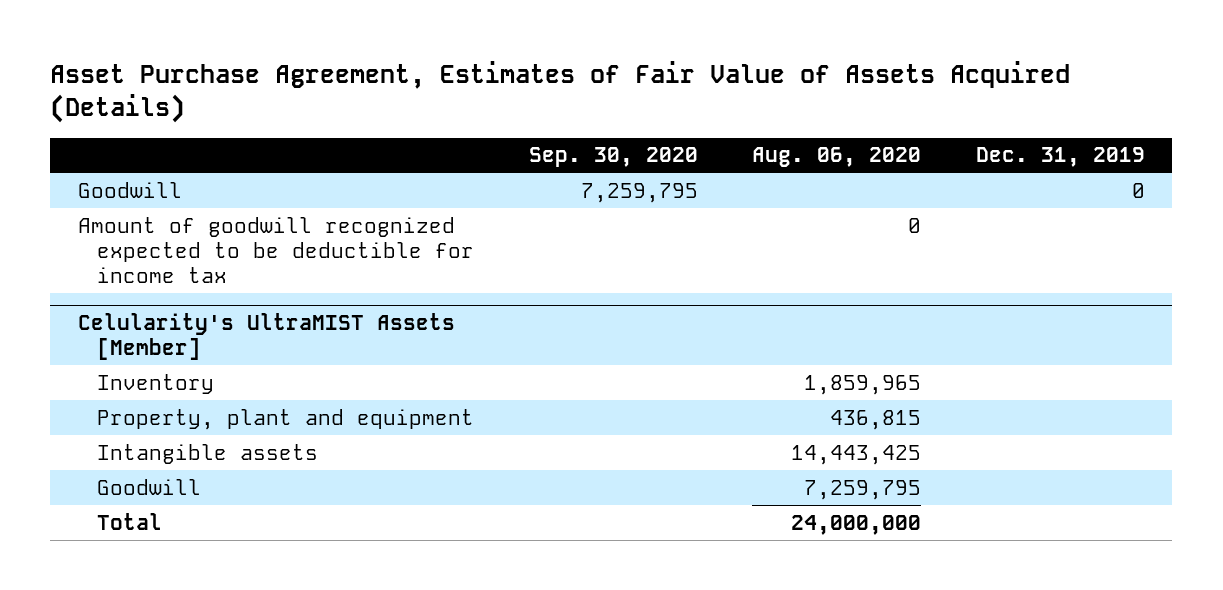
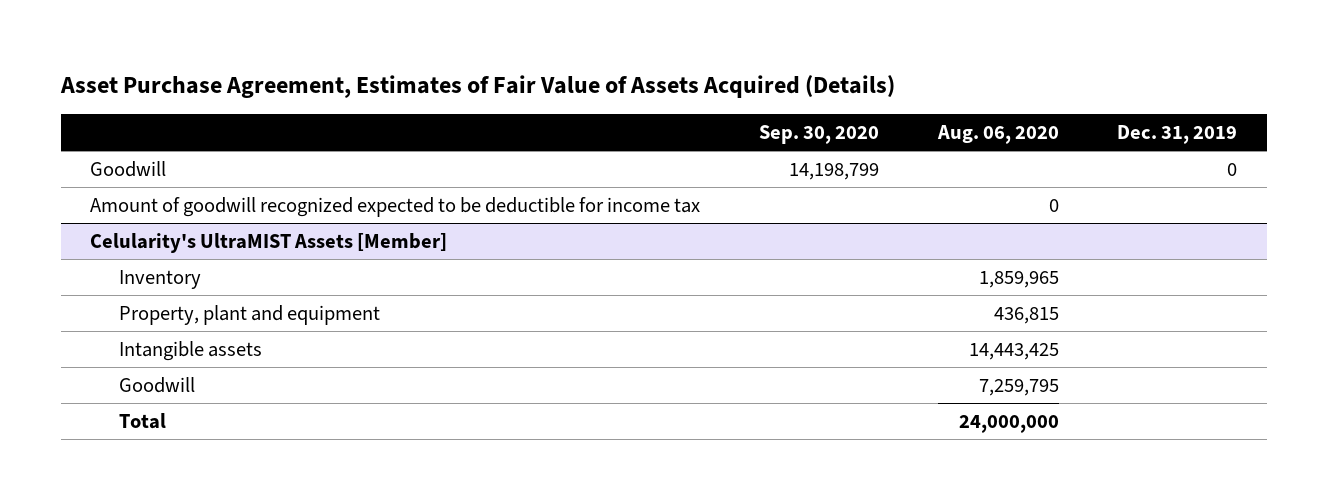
- Goodwill | 7,259,795 | | 0
+ Goodwill | 14,198,799 | | 0

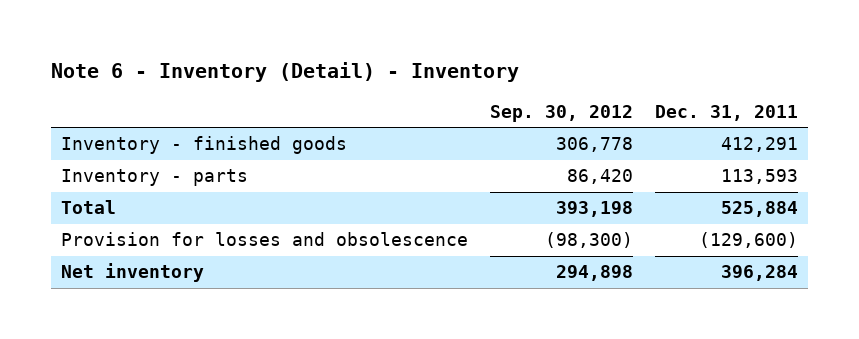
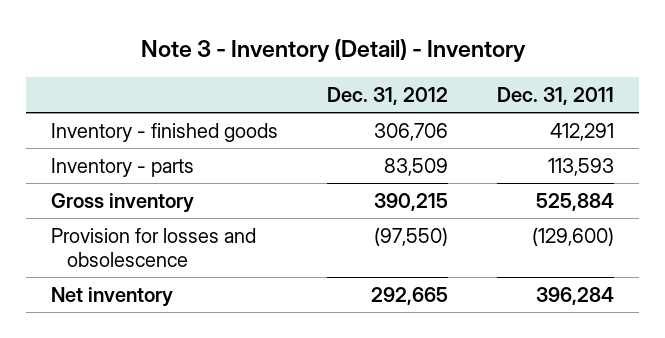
- Note 6 - Inventory (Detail) - Inventory
+ Note 3 - Inventory (Detail) - Inventory
- | Sep. 30, 2012 | Dec. 31, 2011
+ | Dec. 31, 2012 | Dec. 31, 2011
- Total | 393,198 | 525,884
+ Gross inventory | 390,215 | 525,884

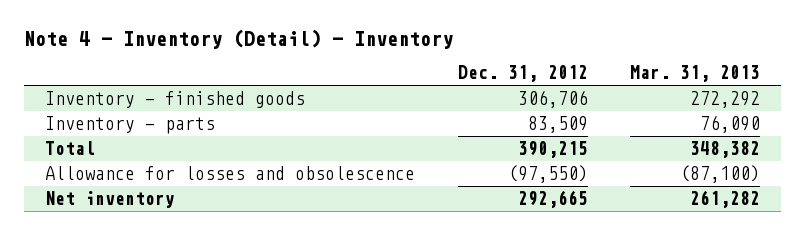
- Note 3 - Inventory (Detail) - Inventory
+ Note 4 - Inventory (Detail) - Inventory
- | Dec. 31, 2012 | Dec. 31, 2011
+ | Dec. 31, 2012 | Mar. 31, 2013
- Gross inventory | 390,215 | 525,884
- Provision for losses and obsolescence | (97,550) | (129,600)
+ Total | 390,215 | 348,382
+ Allowance for losses and obsolescence | (97,550) | (87,100)

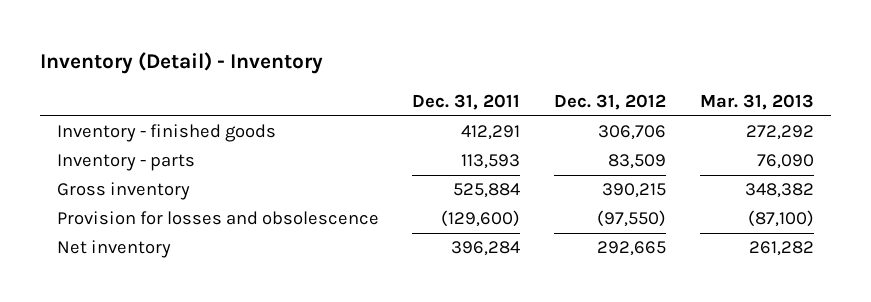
- Note 4 - Inventory (Detail) - Inventory
+ Inventory (Detail) - Inventory
- | Dec. 31, 2012 | Mar. 31, 2013
+ | Dec. 31, 2011 | Dec. 31, 2012 | Mar. 31, 2013
- Total | 390,215 | 348,382
- Allowance for losses and obsolescence | (97,550) | (87,100)
+ Gross inventory | 525,884 | 390,215 | 348,382
+ Provision for losses and obsolescence | (129,600) | (97,550) | (87,100)

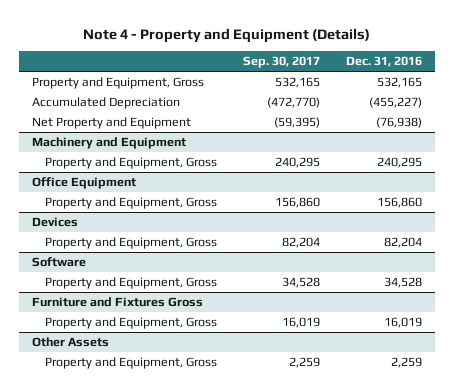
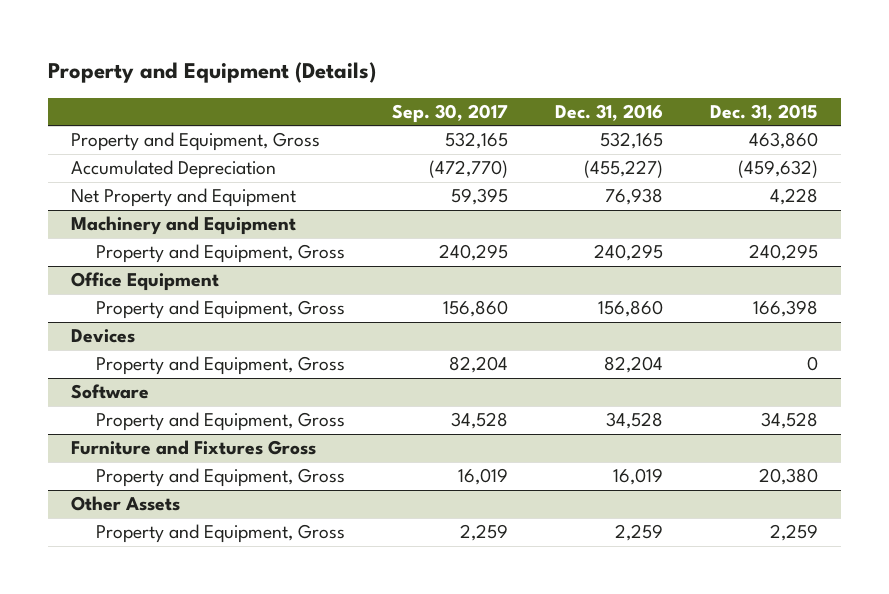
- Note 4 - Property and Equipment (Details)
+ Property and Equipment (Details)
- | Sep. 30, 2017 | Dec. 31, 2016
+ | Sep. 30, 2017 | Dec. 31, 2016 | Dec. 31, 2015
- Net Property and Equipment | (59,395) | (76,938)
+ Net Property and Equipment | 59,395 | 76,938 | 4,228

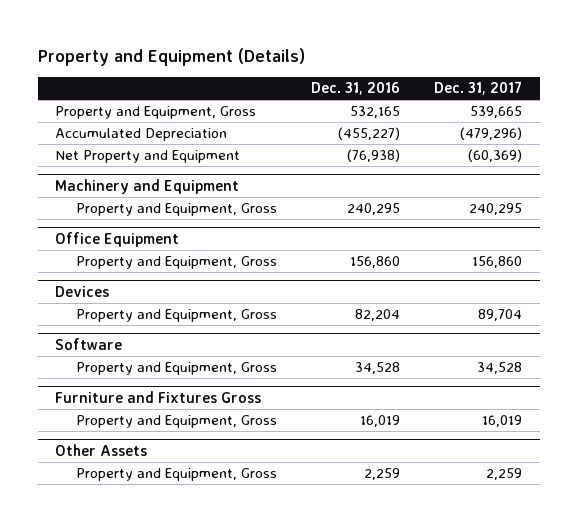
- | Sep. 30, 2017 | Dec. 31, 2016 | Dec. 31, 2015
+ | Dec. 31, 2016 | Dec. 31, 2017
- Net Property and Equipment | 59,395 | 76,938 | 4,228
+ Net Property and Equipment | (76,938) | (60,369)

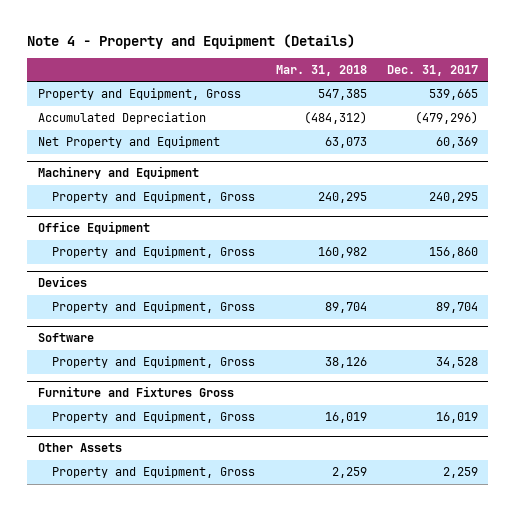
- Property and Equipment (Details)
+ Note 4 - Property and Equipment (Details)
- | Dec. 31, 2016 | Dec. 31, 2017
+ | Mar. 31, 2018 | Dec. 31, 2017
- Net Property and Equipment | (76,938) | (60,369)
+ Net Property and Equipment | 63,073 | 60,369

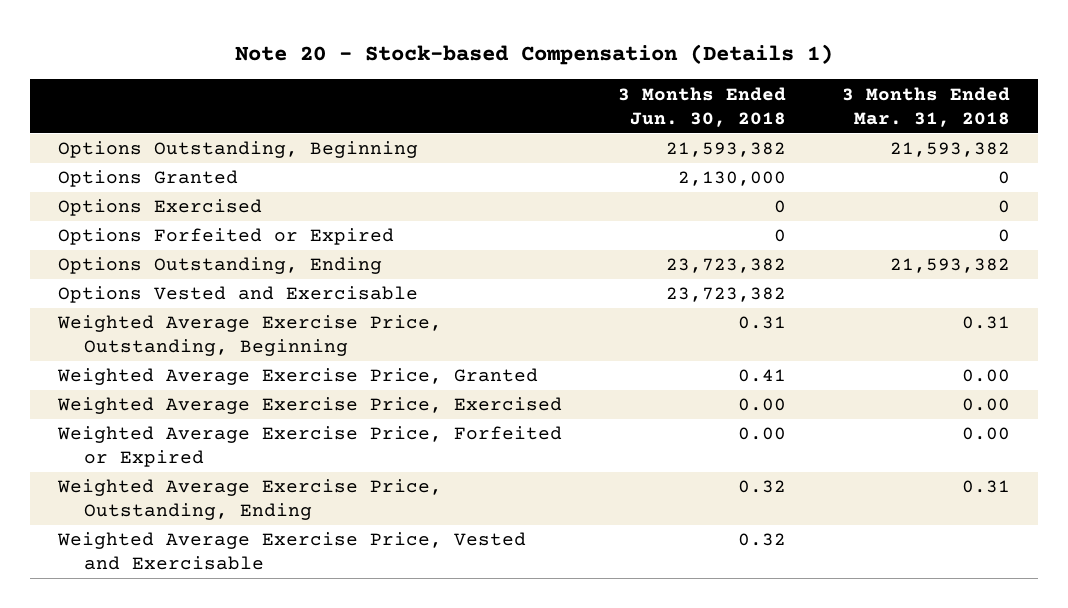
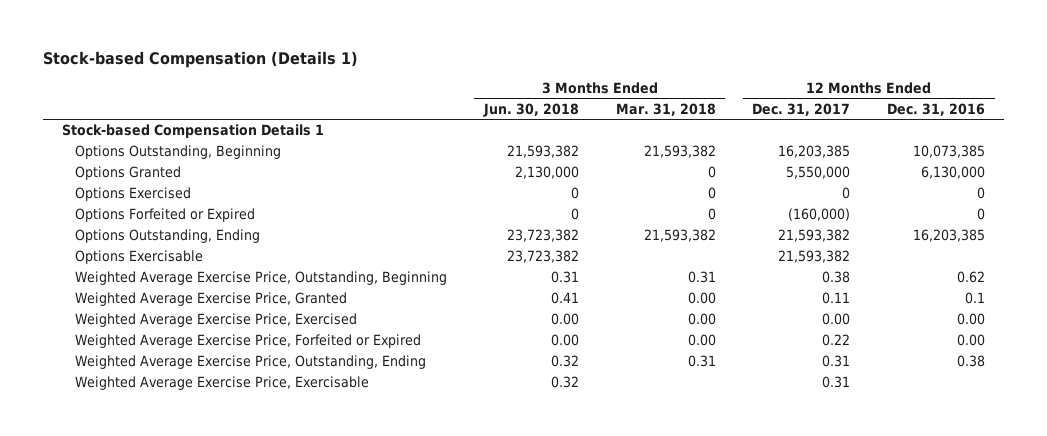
- Note 20 - Stock-based Compensation (Details 1)
+ Stock-based Compensation (Details 1)
- | 3 Months Ended Jun. 30, 2018 | 3 Months Ended Mar. 31, 2018
+ | 3 Months Ended Jun. 30, 2018 | 3 Months Ended Mar. 31, 2018 | 12 Months Ended Dec. 31, 2017 | 12 Months Ended Dec. 31, 2016
+ Stock-based Compensation Details 1
- Options Vested and Exercisable | 23,723,382 |
+ Options Exercisable | 23,723,382 | | 21,593,382 |
- Weighted Average Exercise Price, Vested and Exercisable | 0.32 |
+ Weighted Average Exercise Price, Exercisable | 0.32 | | 0.31 |

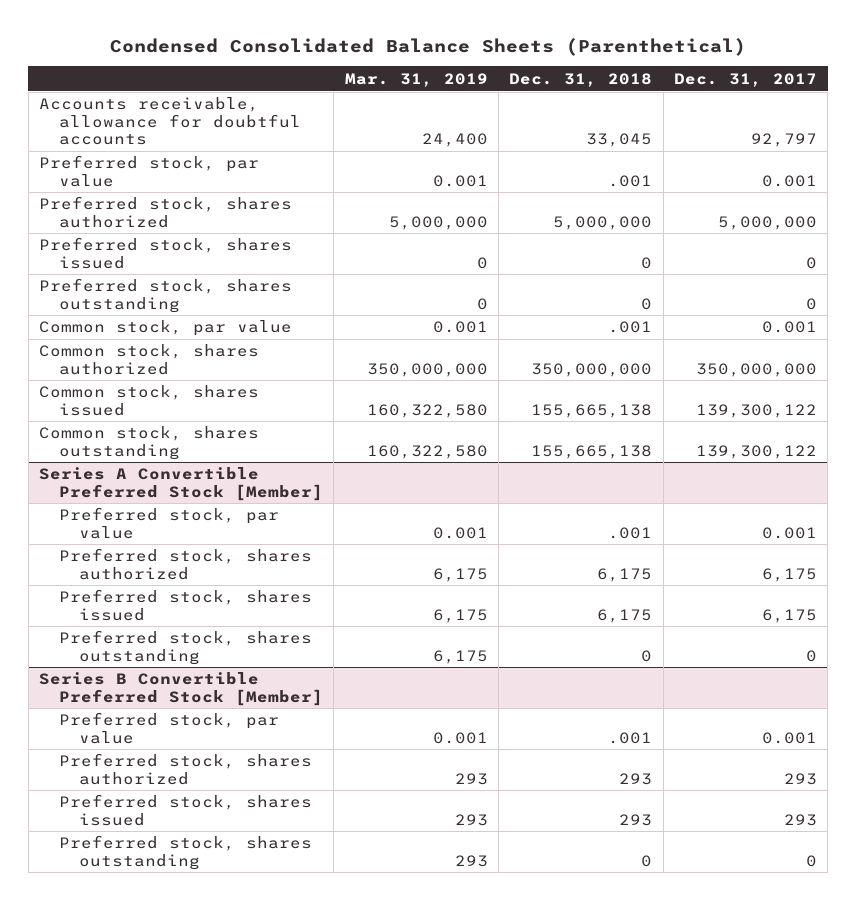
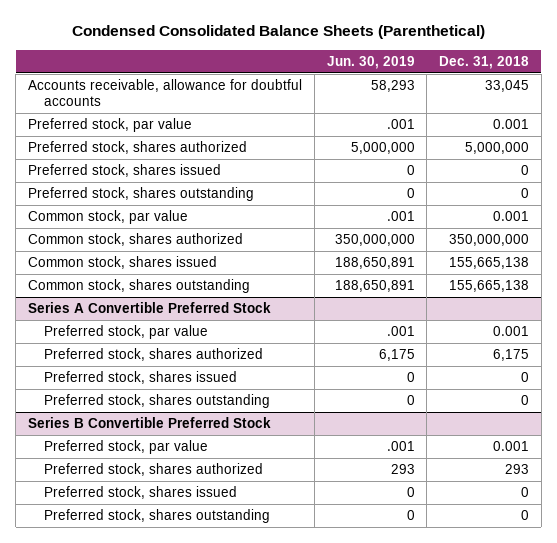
- | Mar. 31, 2019 | Dec. 31, 2018 | Dec. 31, 2017
+ | Jun. 30, 2019 | Dec. 31, 2018
- Preferred stock, par value | 0.001 | .001 | 0.001
+ Preferred stock, par value | .001 | 0.001
- Common stock, par value | 0.001 | .001 | 0.001
+ Common stock, par value | .001 | 0.001
- Series A Convertible Preferred Stock [Member]
- Preferred stock, par value | 0.001 | .001 | 0.001
+ Series A Convertible Preferred Stock
+ Preferred stock, par value | .001 | 0.001
- Preferred stock, shares issued | 6,175 | 6,175 | 6,175
+ Preferred stock, shares issued | 0 | 0
- Series B Convertible Preferred Stock [Member]
- Preferred stock, par value | 0.001 | .001 | 0.001
+ Series B Convertible Preferred Stock
+ Preferred stock, par value | .001 | 0.001
- Preferred stock, shares issued | 293 | 293 | 293
+ Preferred stock, shares issued | 0 | 0

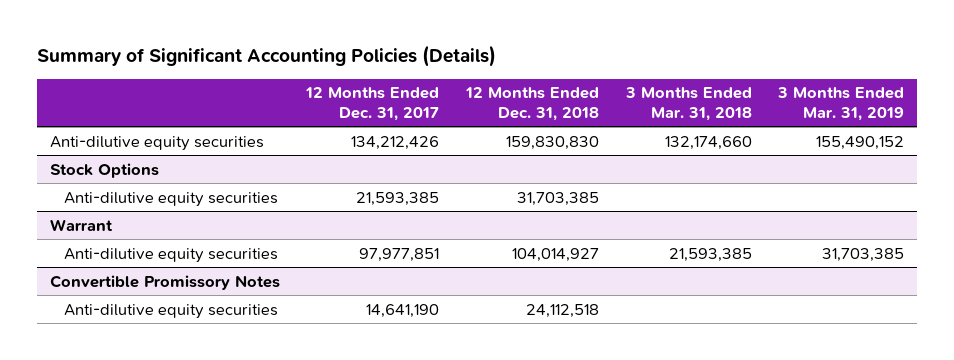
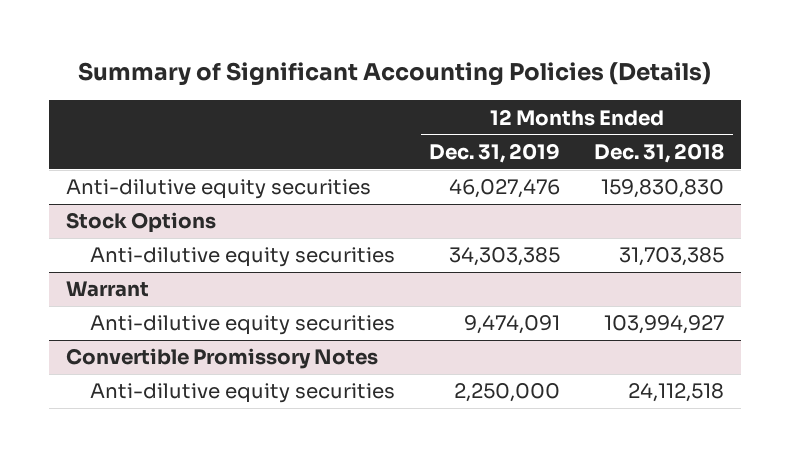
- | 12 Months Ended Dec. 31, 2017 | 12 Months Ended Dec. 31, 2018 | 3 Months Ended Mar. 31, 2018 | 3 Months Ended Mar. 31, 2019
+ | 12 Months Ended Dec. 31, 2019 | 12 Months Ended Dec. 31, 2018
@ Warrant
- Anti-dilutive equity securities | 97,977,851 | 104,014,927 | 21,593,385 | 31,703,385
+ Anti-dilutive equity securities | 9,474,091 | 103,994,927

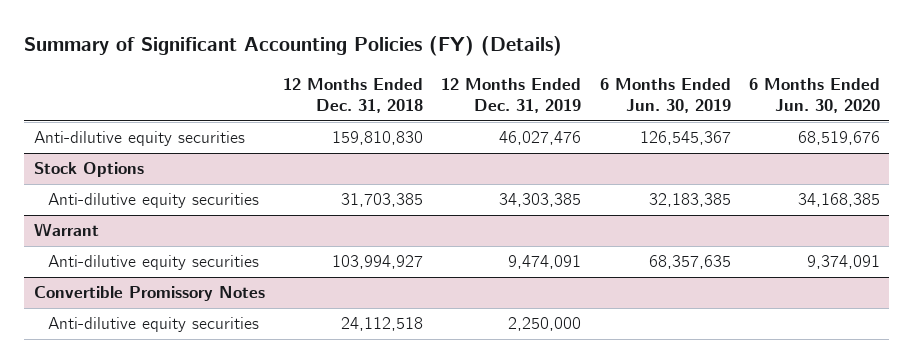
- Summary of Significant Accounting Policies (Details)
+ Summary of Significant Accounting Policies (FY) (Details)
- | 12 Months Ended Dec. 31, 2019 | 12 Months Ended Dec. 31, 2018
+ | 12 Months Ended Dec. 31, 2018 | 12 Months Ended Dec. 31, 2019 | 6 Months Ended Jun. 30, 2019 | 6 Months Ended Jun. 30, 2020
- Anti-dilutive equity securities | 46,027,476 | 159,830,830
+ Anti-dilutive equity securities | 159,810,830 | 46,027,476 | 126,545,367 | 68,519,676

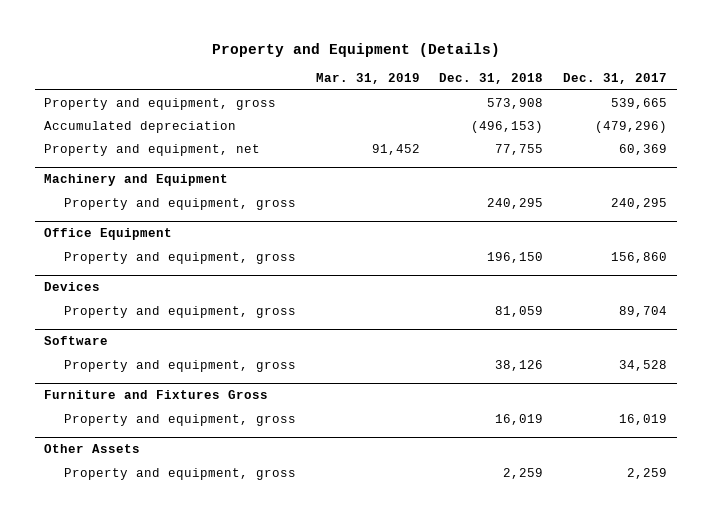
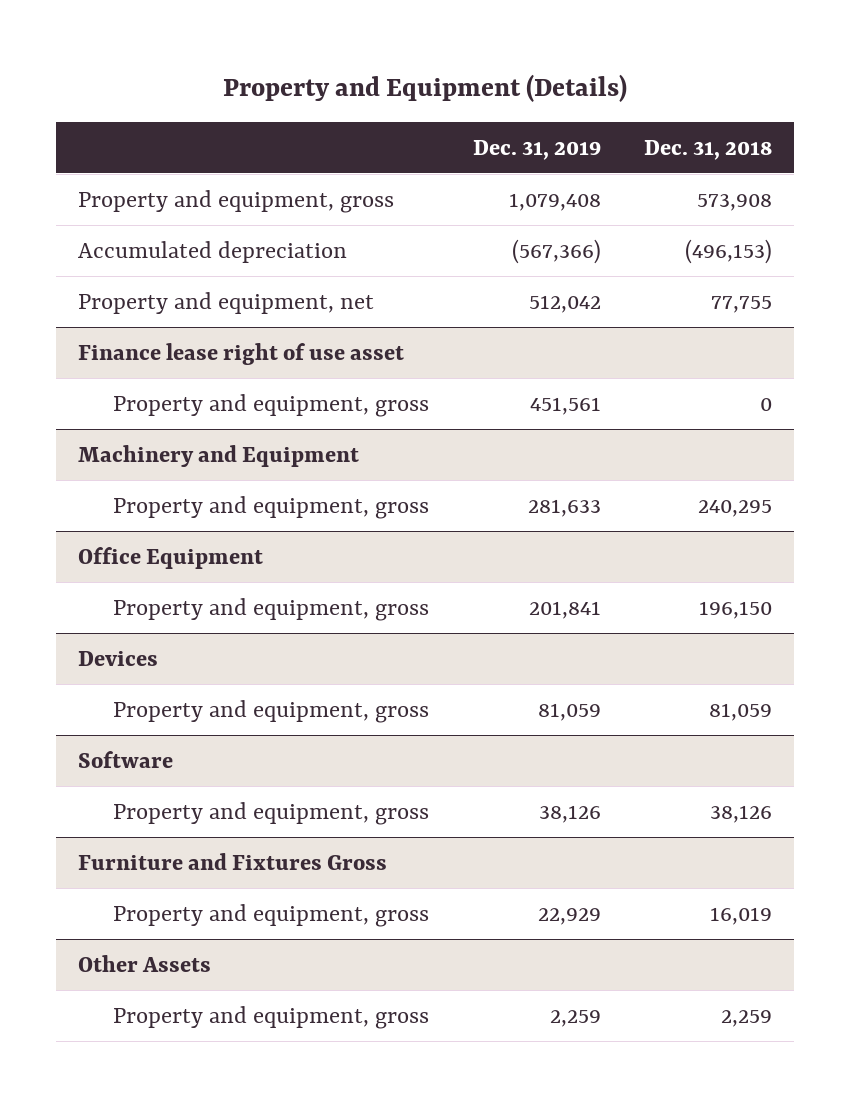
- | Mar. 31, 2019 | Dec. 31, 2018 | Dec. 31, 2017
+ | Dec. 31, 2019 | Dec. 31, 2018
+ Finance lease right of use asset
+ Property and equipment, gross | 451,561 | 0

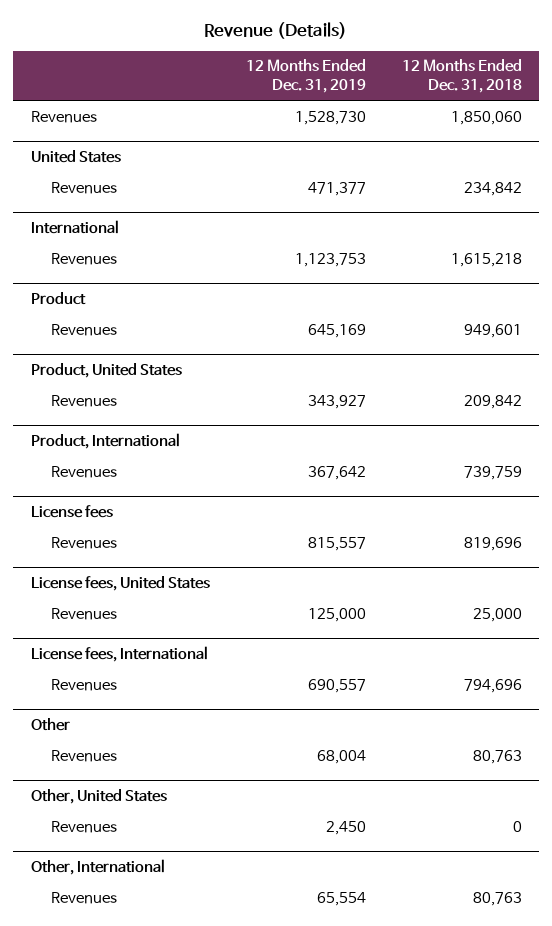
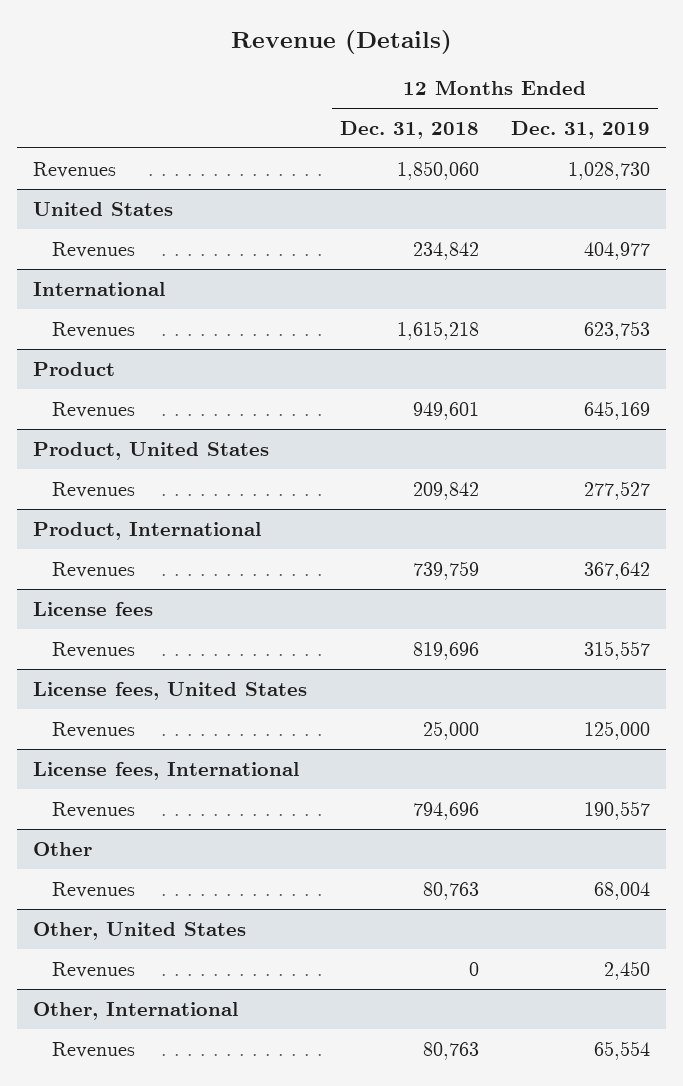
- | 12 Months Ended Dec. 31, 2019 | 12 Months Ended Dec. 31, 2018
+ | 12 Months Ended Dec. 31, 2018 | 12 Months Ended Dec. 31, 2019
- Revenues | 1,528,730 | 1,850,060
+ Revenues | 1,850,060 | 1,028,730
@ United States
- Revenues | 471,377 | 234,842
+ Revenues | 234,842 | 404,977
@ International
- Revenues | 1,123,753 | 1,615,218
+ Revenues | 1,615,218 | 623,753
@ Product, United States
- Revenues | 343,927 | 209,842
+ Revenues | 209,842 | 277,527
@ License fees
- Revenues | 815,557 | 819,696
+ Revenues | 819,696 | 315,557
@ License fees, International
- Revenues | 690,557 | 794,696
+ Revenues | 794,696 | 190,557

